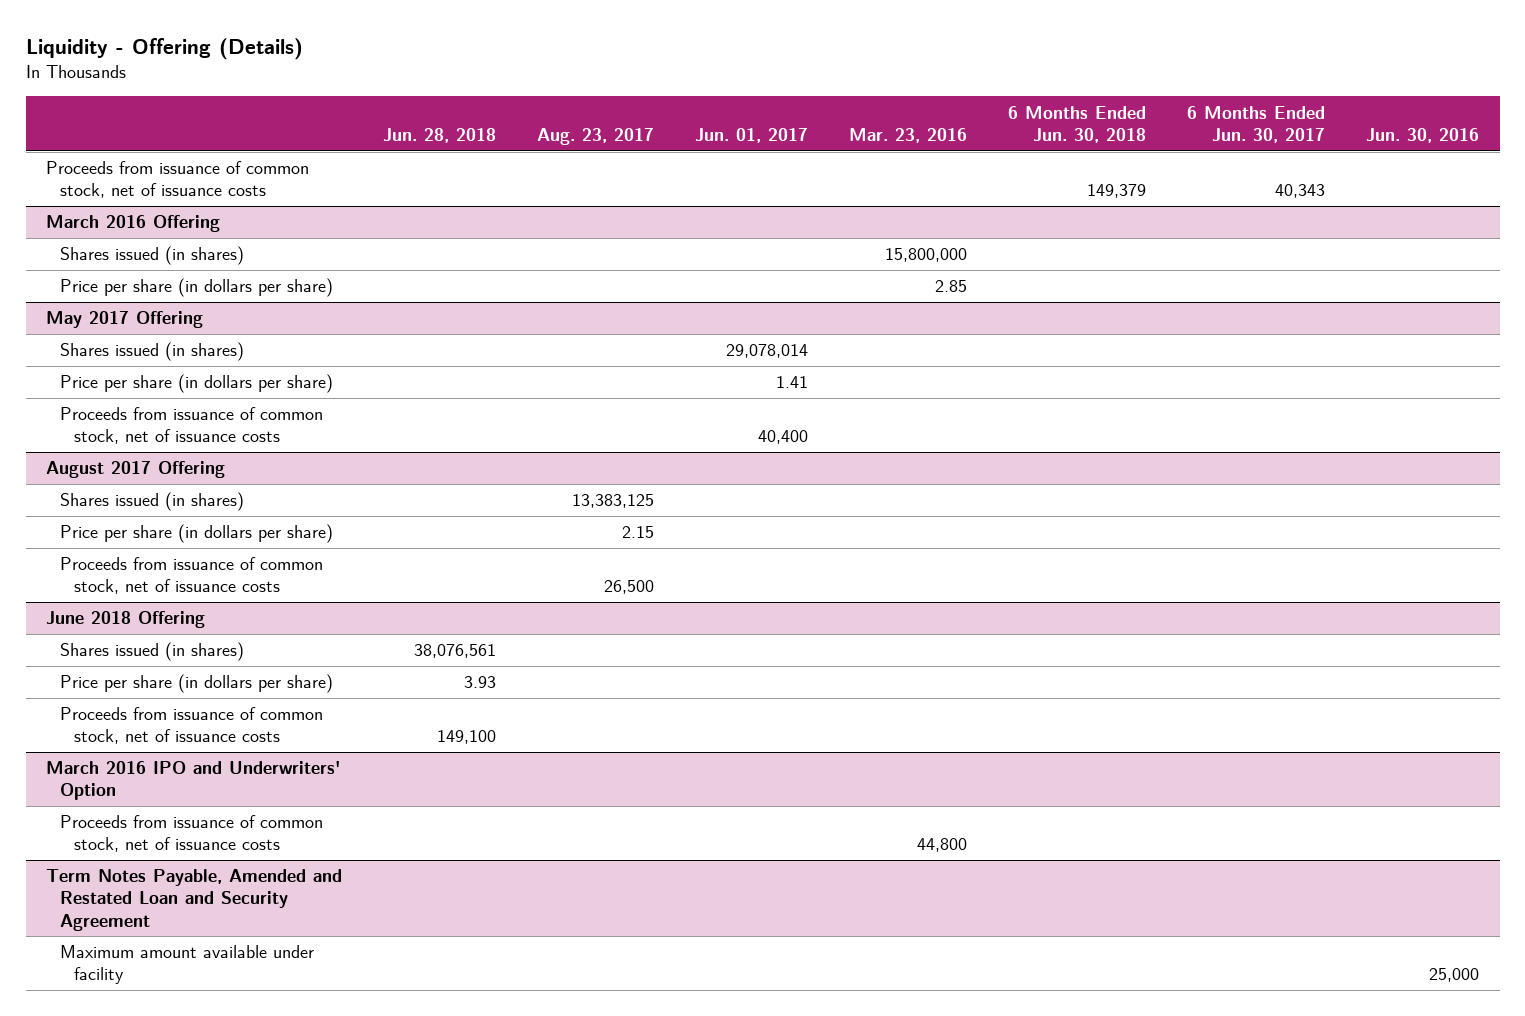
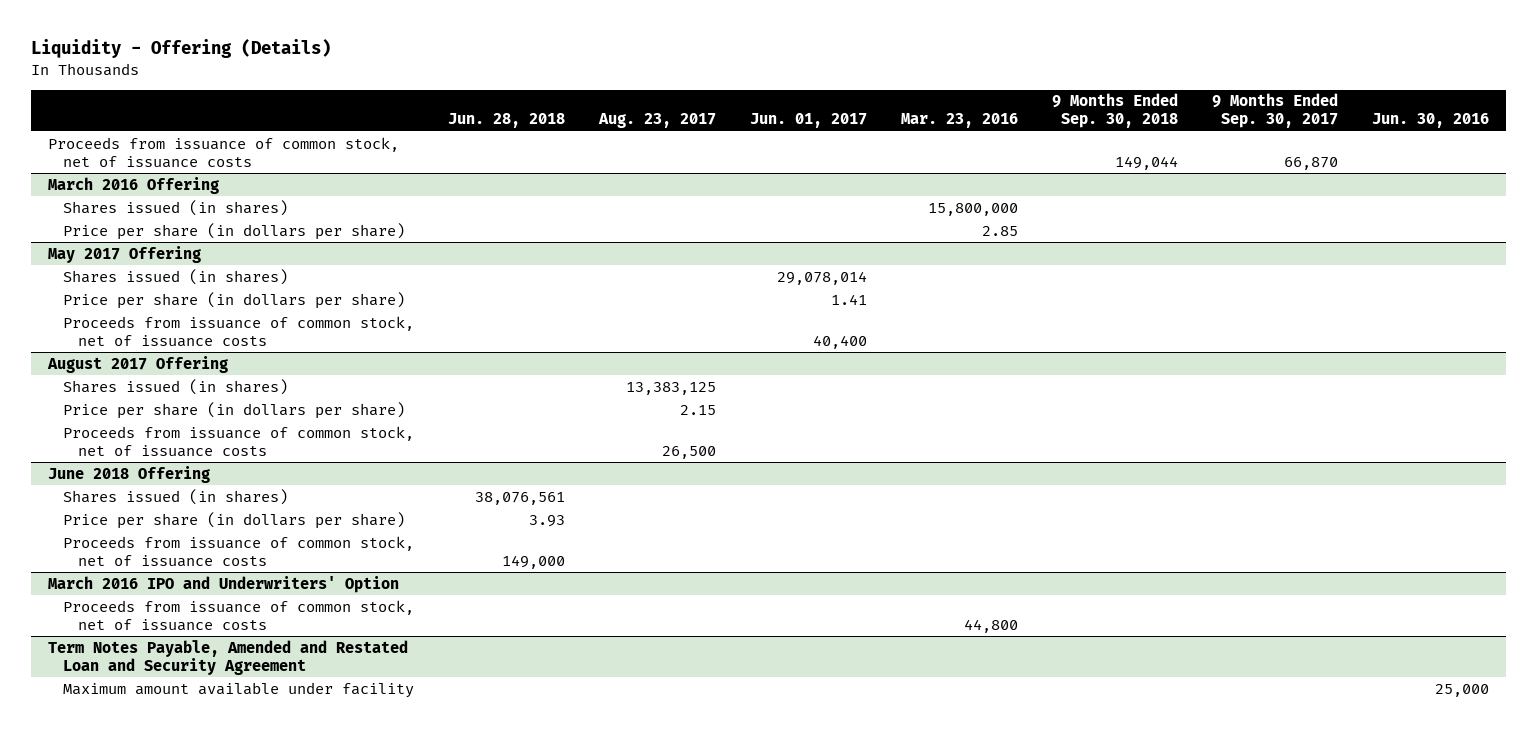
- | Jun. 28, 2018 | Aug. 23, 2017 | Jun. 01, 2017 | Mar. 23, 2016 | 6 Months Ended Jun. 30, 2018 | 6 Months Ended Jun. 30, 2017 | Jun. 30, 2016
+ | Jun. 28, 2018 | Aug. 23, 2017 | Jun. 01, 2017 | Mar. 23, 2016 | 9 Months Ended Sep. 30, 2018 | 9 Months Ended Sep. 30, 2017 | Jun. 30, 2016
@ June 2018 Offering
- Proceeds from issuance of common stock, net of issuance costs | 149,100 | | | | | |
+ Proceeds from issuance of common stock, net of issuance costs | 149,000 | | | | | |

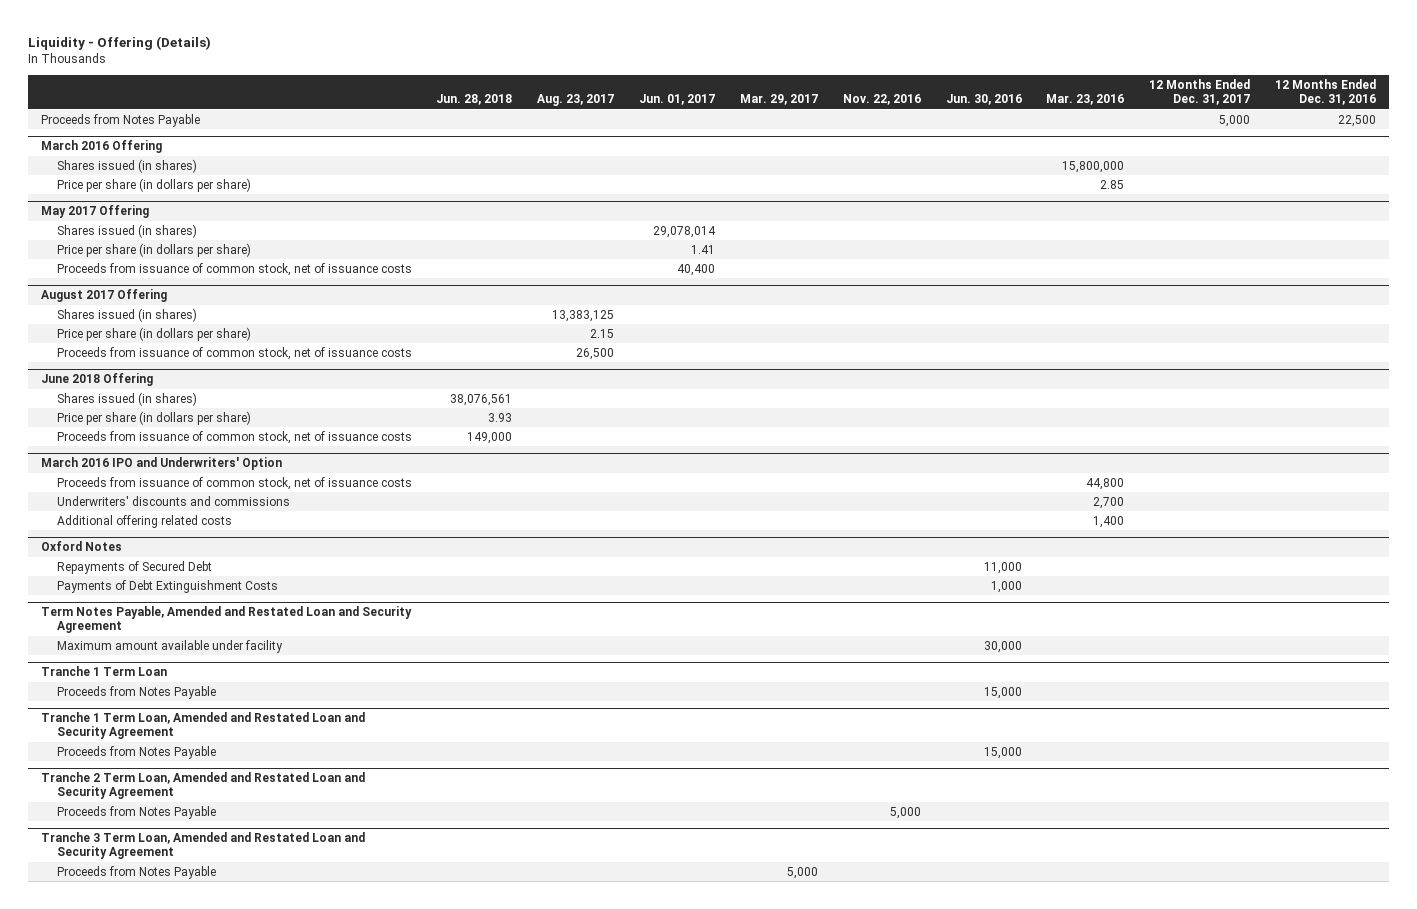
- | Jun. 28, 2018 | Aug. 23, 2017 | Jun. 01, 2017 | Mar. 23, 2016 | 9 Months Ended Sep. 30, 2018 | 9 Months Ended Sep. 30, 2017 | Jun. 30, 2016
+ | Jun. 28, 2018 | Aug. 23, 2017 | Jun. 01, 2017 | Mar. 29, 2017 | Nov. 22, 2016 | Jun. 30, 2016 | Mar. 23, 2016 | 12 Months Ended Dec. 31, 2017 | 12 Months Ended Dec. 31, 2016
- Proceeds from issuance of common stock, net of issuance costs | | | | | 149,044 | 66,870 |
+ Proceeds from Notes Payable | | | | | | | | 5,000 | 22,500
@ March 2016 IPO and Underwriters' Option
+ Underwriters' discounts and commissions | | | | | | | 2,700 | |
+ Additional offering related costs | | | | | | | 1,400 | |
+ Oxford Notes
+ Repayments of Secured Debt | | | | | | 11,000 | | |
+ Payments of Debt Extinguishment Costs | | | | | | 1,000 | | |
@ Term Notes Payable, Amended and Restated Loan and Security Agreement
- Maximum amount available under facility | | | | | | | 25,000
+ Maximum amount available under facility | | | | | | 30,000 | | |
+ Tranche 1 Term Loan
+ Proceeds from Notes Payable | | | | | | 15,000 | | |
+ Tranche 1 Term Loan, Amended and Restated Loan and Security Agreement
+ Proceeds from Notes Payable | | | | | | 15,000 | | |
+ Tranche 2 Term Loan, Amended and Restated Loan and Security Agreement
+ Proceeds from Notes Payable | | | | | 5,000 | | | |
+ Tranche 3 Term Loan, Amended and Restated Loan and Security Agreement
+ Proceeds from Notes Payable | | | | 5,000 | | | | |

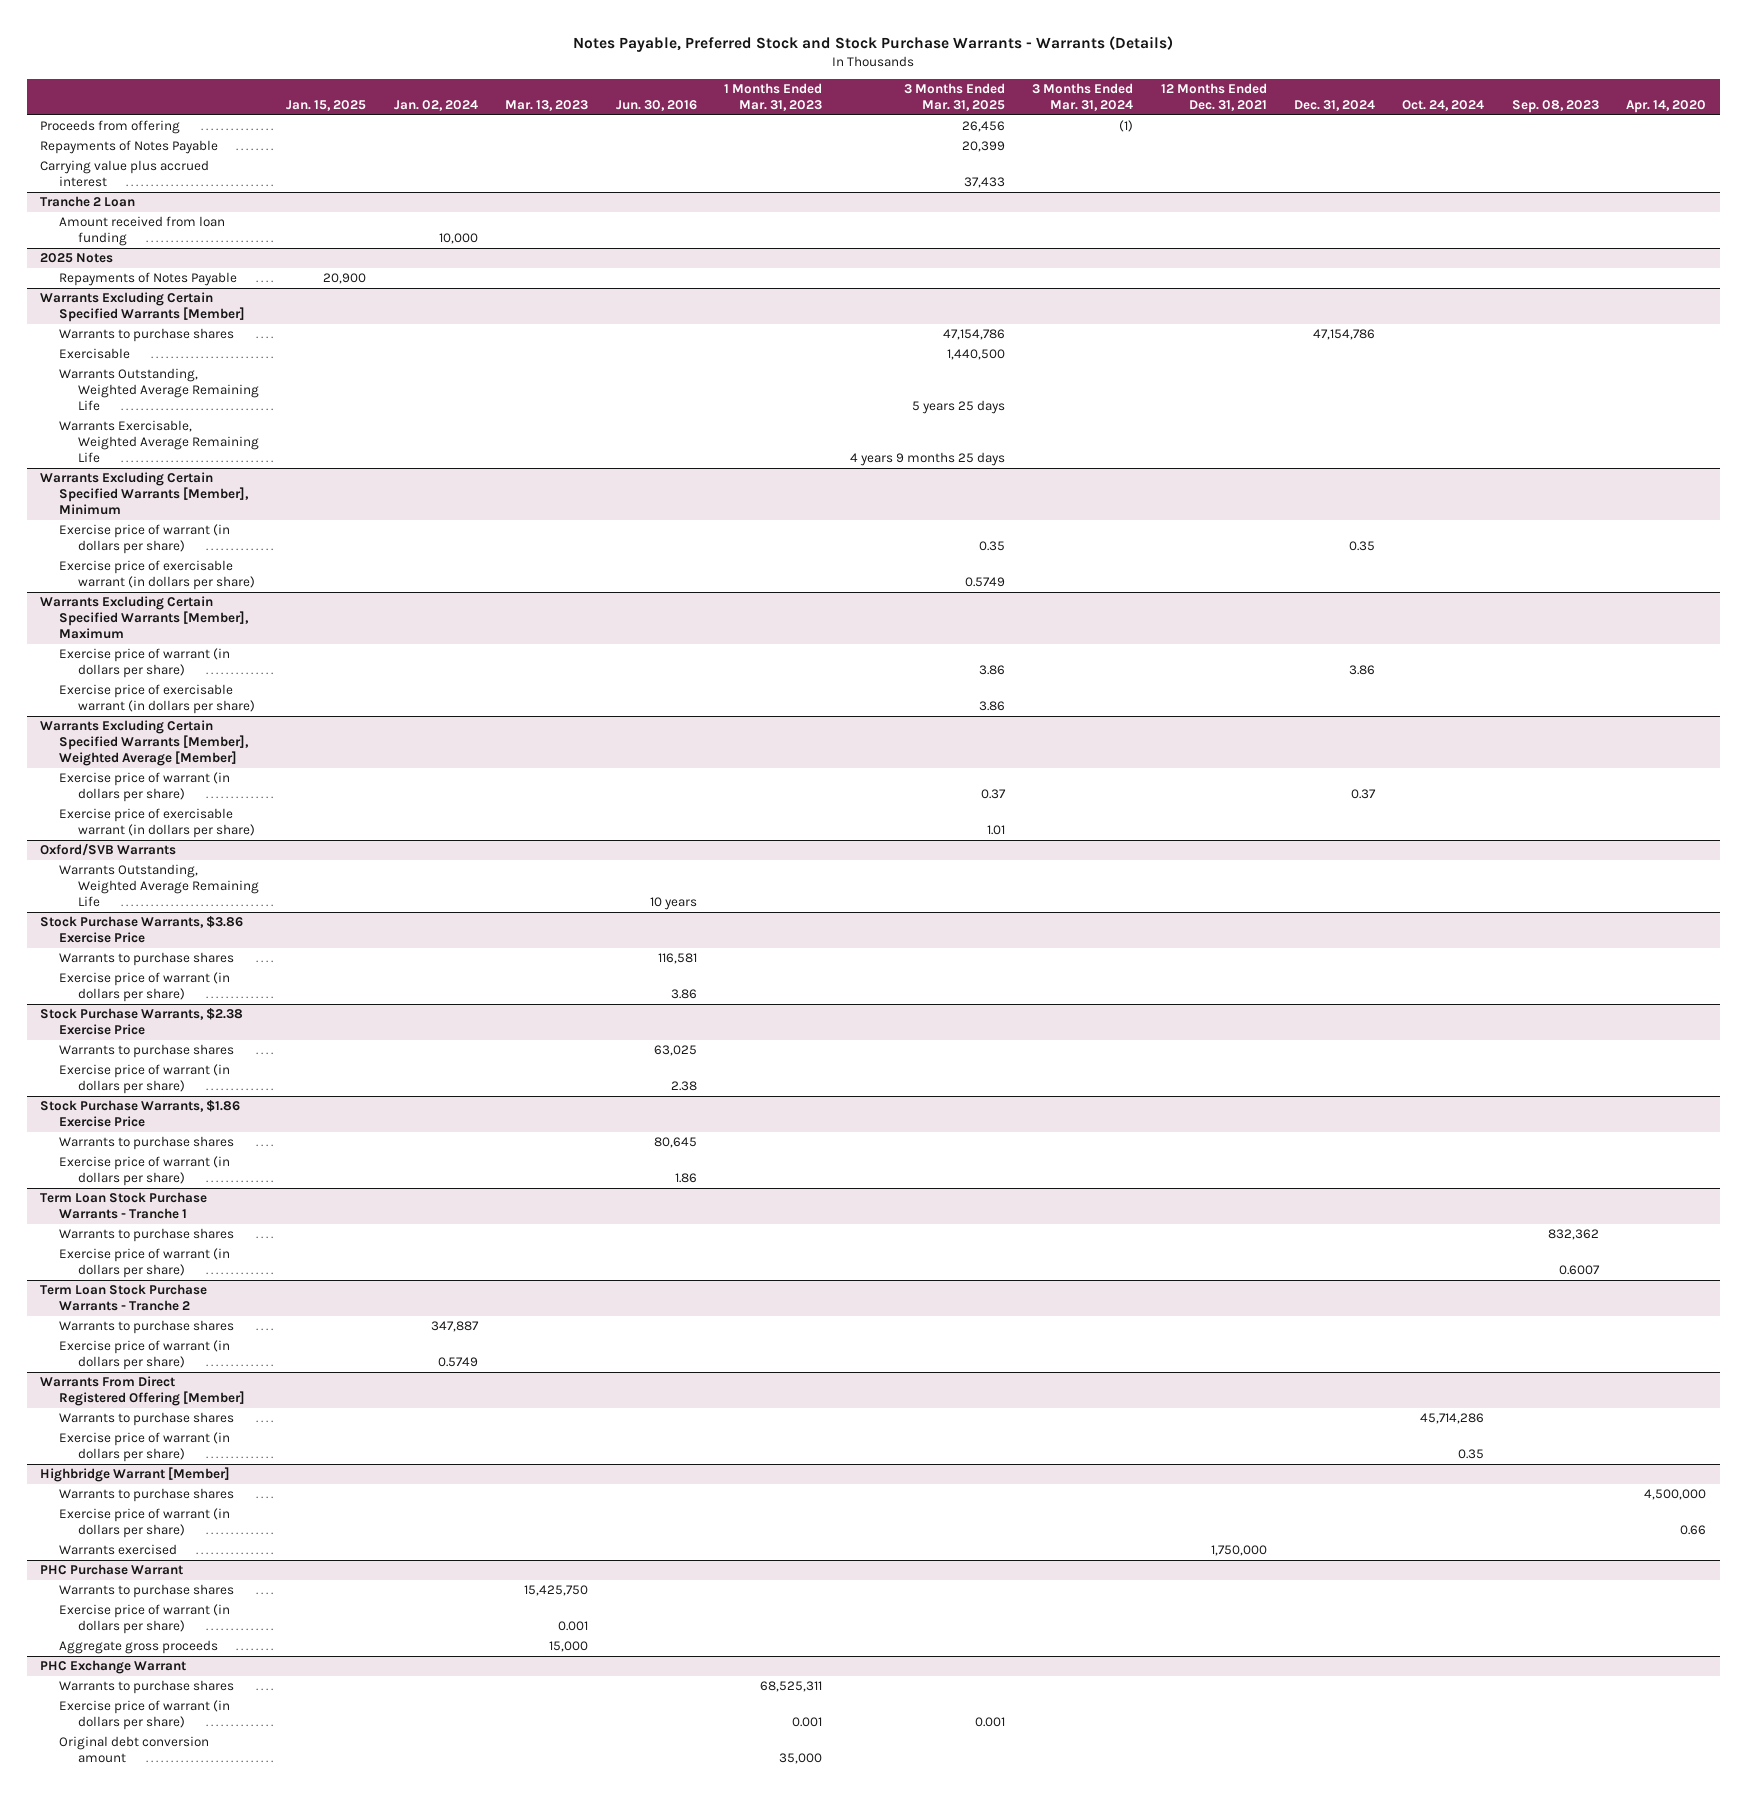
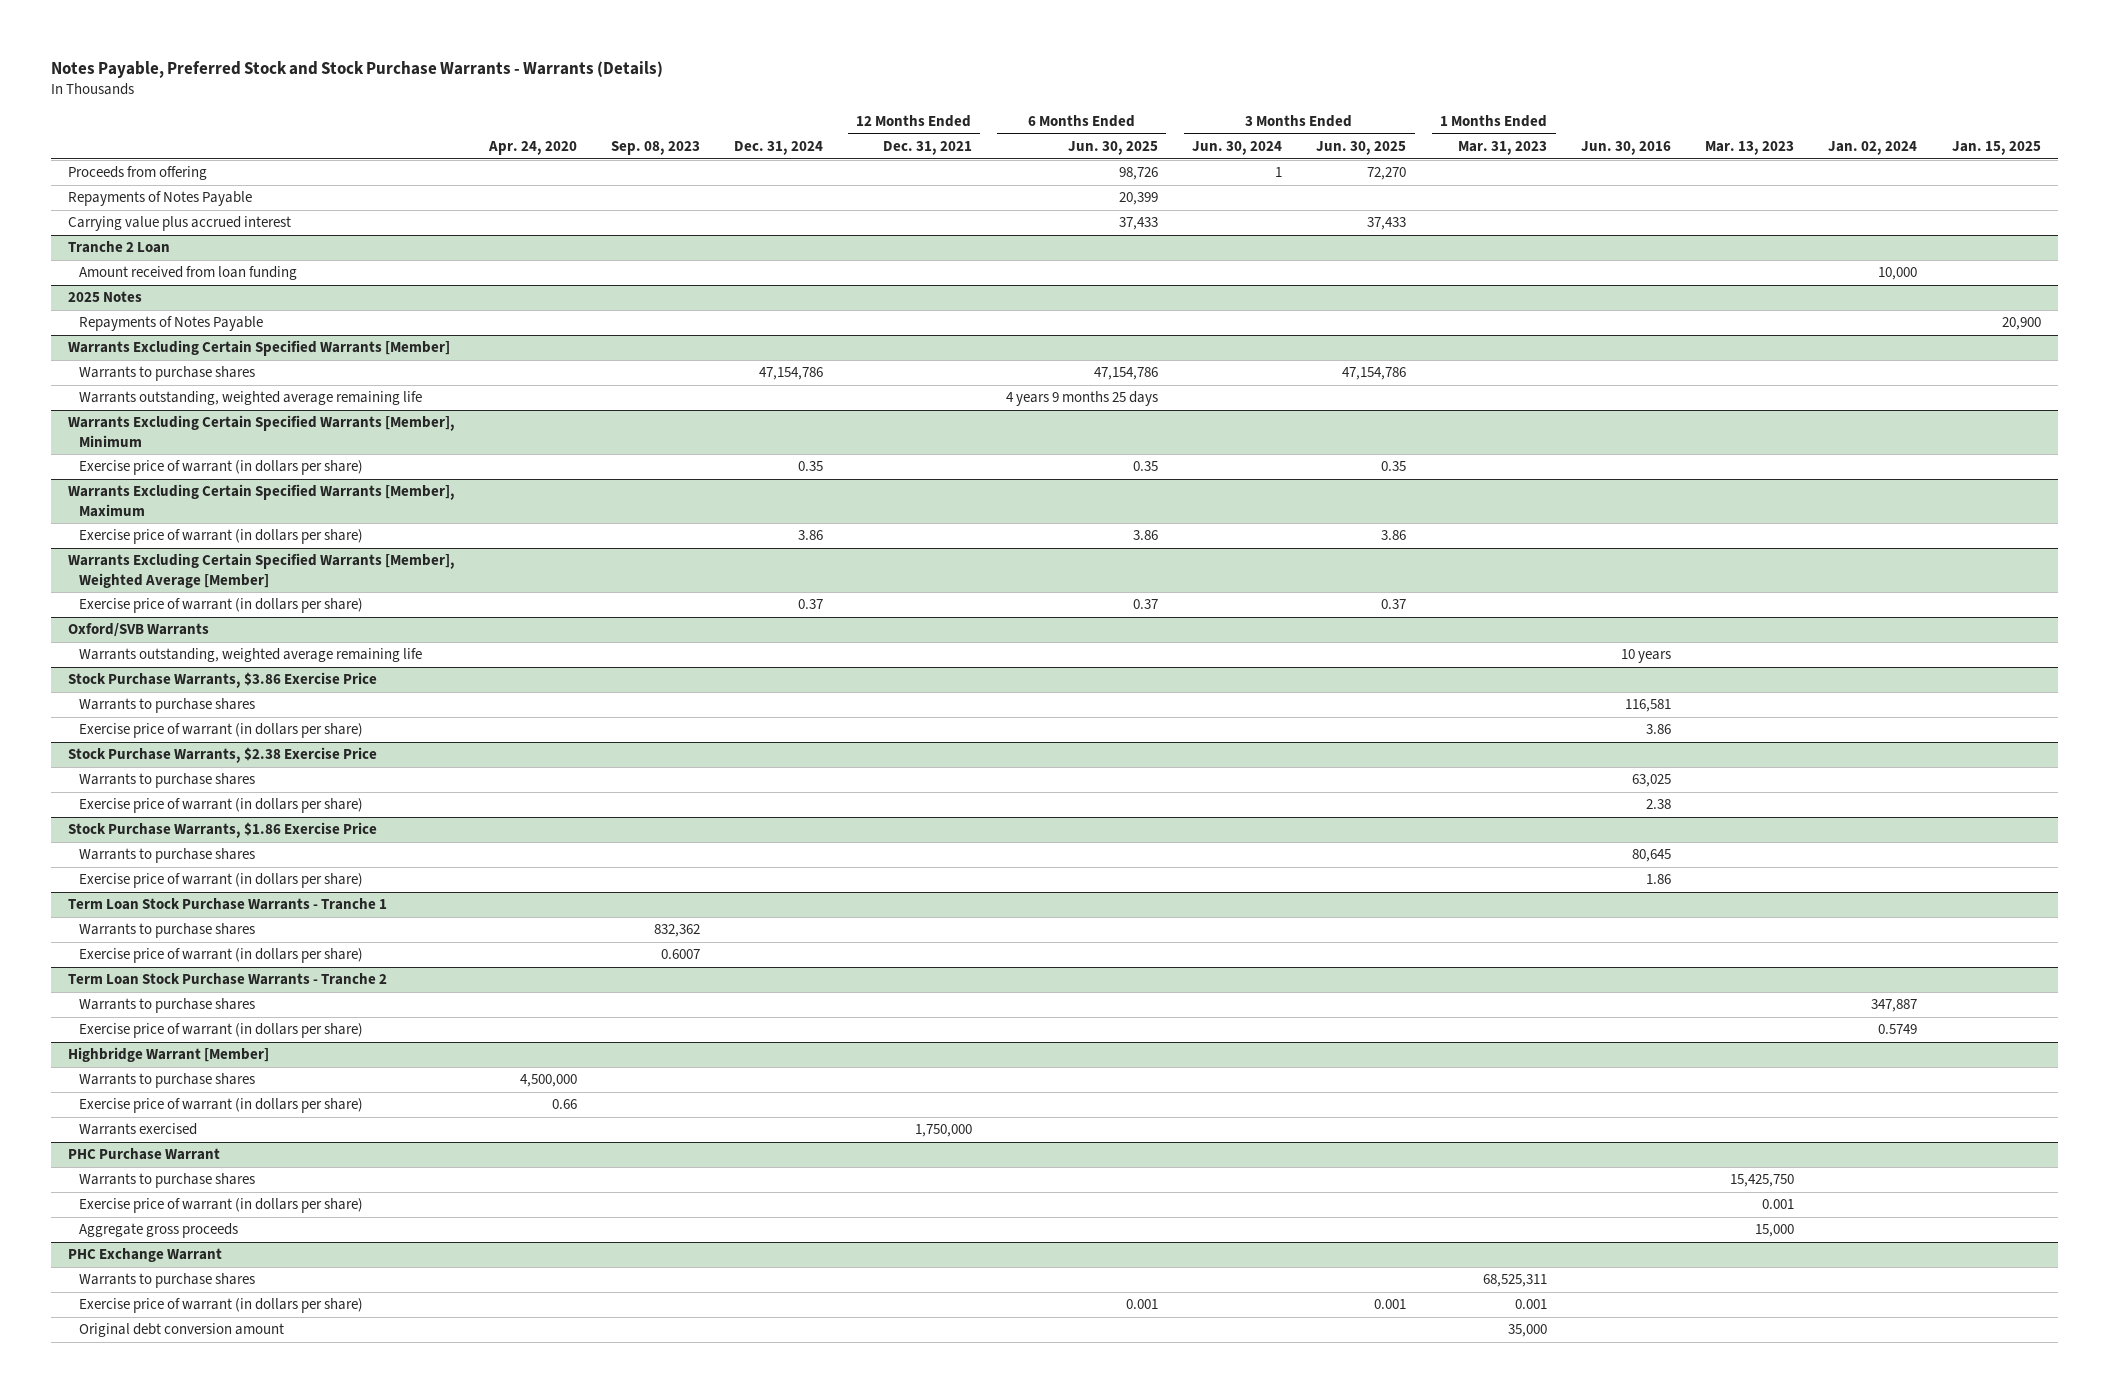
- | Jan. 15, 2025 | Jan. 02, 2024 | Mar. 13, 2023 | Jun. 30, 2016 | 1 Months Ended Mar. 31, 2023 | 3 Months Ended Mar. 31, 2025 | 3 Months Ended Mar. 31, 2024 | 12 Months Ended Dec. 31, 2021 | Dec. 31, 2024 | Oct. 24, 2024 | Sep. 08, 2023 | Apr. 14, 2020
+ | Apr. 24, 2020 | Sep. 08, 2023 | Dec. 31, 2024 | 12 Months Ended Dec. 31, 2021 | 6 Months Ended Jun. 30, 2025 | 3 Months Ended Jun. 30, 2024 | 3 Months Ended Jun. 30, 2025 | 1 Months Ended Mar. 31, 2023 | Jun. 30, 2016 | Mar. 13, 2023 | Jan. 02, 2024 | Jan. 15, 2025
@ Warrants Excluding Certain Specified Warrants [Member]
- Exercisable | | | | | | 1,440,500 | | | | | |
- Warrants Outstanding, Weighted Average Remaining Life | | | | | | 5 years 25 days | | | | | |
- Warrants Exercisable, Weighted Average Remaining Life | | | | | | 4 years 9 months 25 days | | | | | |
+ Warrants outstanding, weighted average remaining life | | | | | 4 years 9 months 25 days | | | | | | |
@ Warrants Excluding Certain Specified Warrants [Member], Minimum
- Exercise price of exercisable warrant (in dollars per share) | | | | | | 0.5749 | | | | | |
@ Warrants Excluding Certain Specified Warrants [Member], Maximum
- Exercise price of exercisable warrant (in dollars per share) | | | | | | 3.86 | | | | | |
@ Warrants Excluding Certain Specified Warrants [Member], Weighted Average [Member]
- Exercise price of exercisable warrant (in dollars per share) | | | | | | 1.01 | | | | | |
@ Oxford/SVB Warrants
- Warrants Outstanding, Weighted Average Remaining Life | | | | 10 years | | | | | | | |
+ Warrants outstanding, weighted average remaining life | | | | | | | | | 10 years | | |
- Warrants From Direct Registered Offering [Member]
- Warrants to purchase shares | | | | | | | | | | 45,714,286 | |
- Exercise price of warrant (in dollars per share) | | | | | | | | | | 0.35 | |

